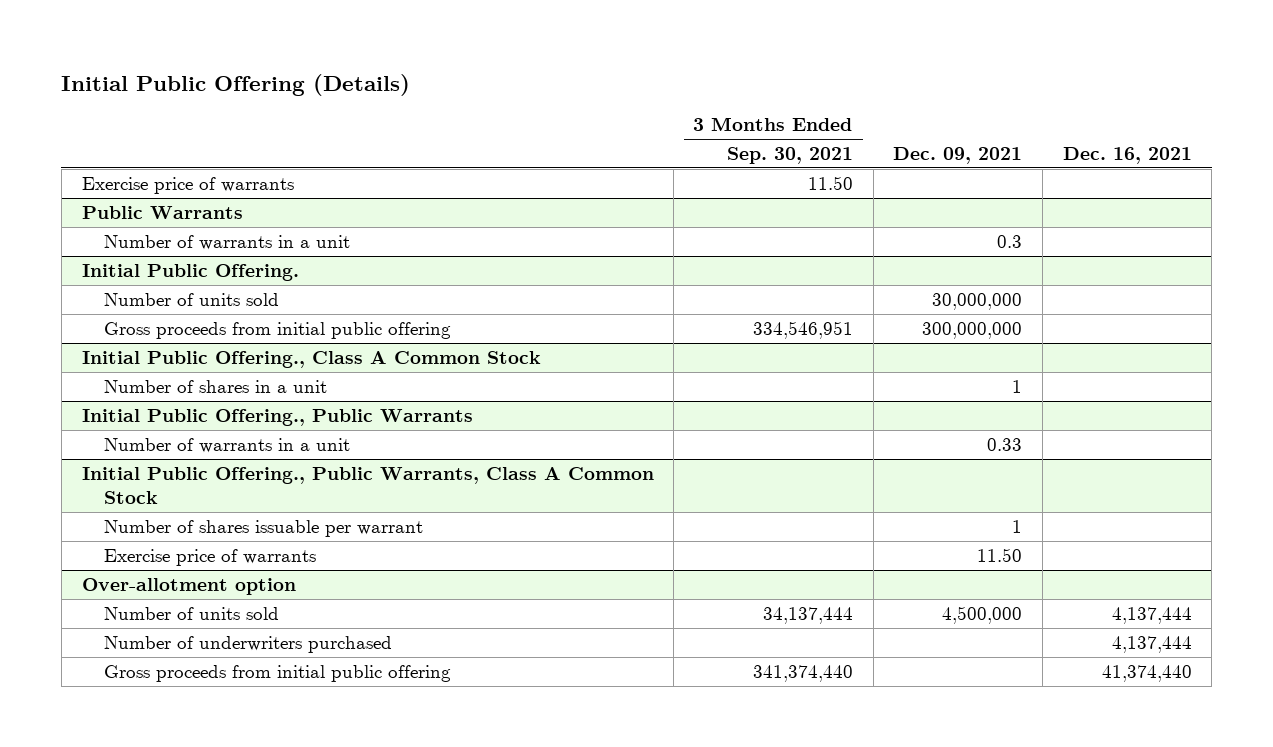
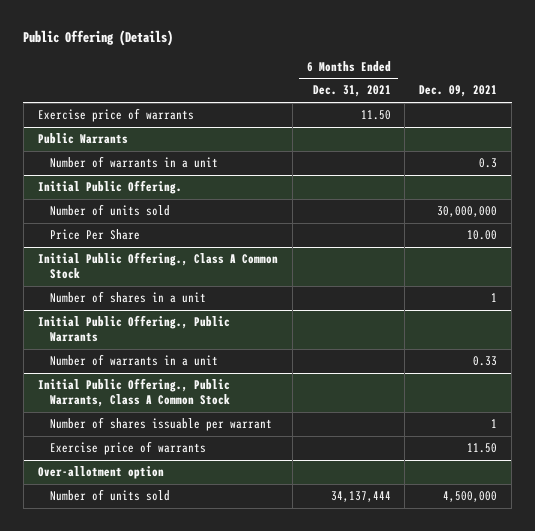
- Initial Public Offering (Details)
+ Public Offering (Details)
- | 3 Months Ended Sep. 30, 2021 | Dec. 09, 2021 | Dec. 16, 2021
+ | 6 Months Ended Dec. 31, 2021 | Dec. 09, 2021
@ Initial Public Offering.
- Gross proceeds from initial public offering | 334,546,951 | 300,000,000 |
+ Price Per Share | | 10.00
@ Over-allotment option
- Number of underwriters purchased | | | 4,137,444
- Gross proceeds from initial public offering | 341,374,440 | | 41,374,440

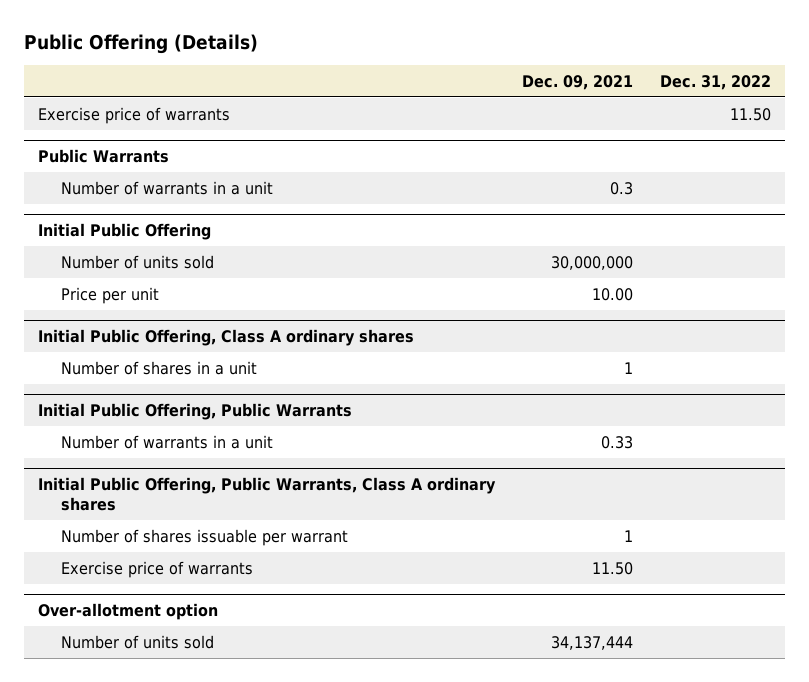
- | 6 Months Ended Dec. 31, 2021 | Dec. 09, 2021
+ | Dec. 09, 2021 | Dec. 31, 2022
- Initial Public Offering.
+ Initial Public Offering
- Price Per Share | | 10.00
- Initial Public Offering., Class A Common Stock
+ Price per unit | 10.00 |
+ Initial Public Offering, Class A ordinary shares
- Initial Public Offering., Public Warrants
+ Initial Public Offering, Public Warrants
- Initial Public Offering., Public Warrants, Class A Common Stock
+ Initial Public Offering, Public Warrants, Class A ordinary shares
@ Over-allotment option
- Number of units sold | 34,137,444 | 4,500,000
+ Number of units sold | 34,137,444 |

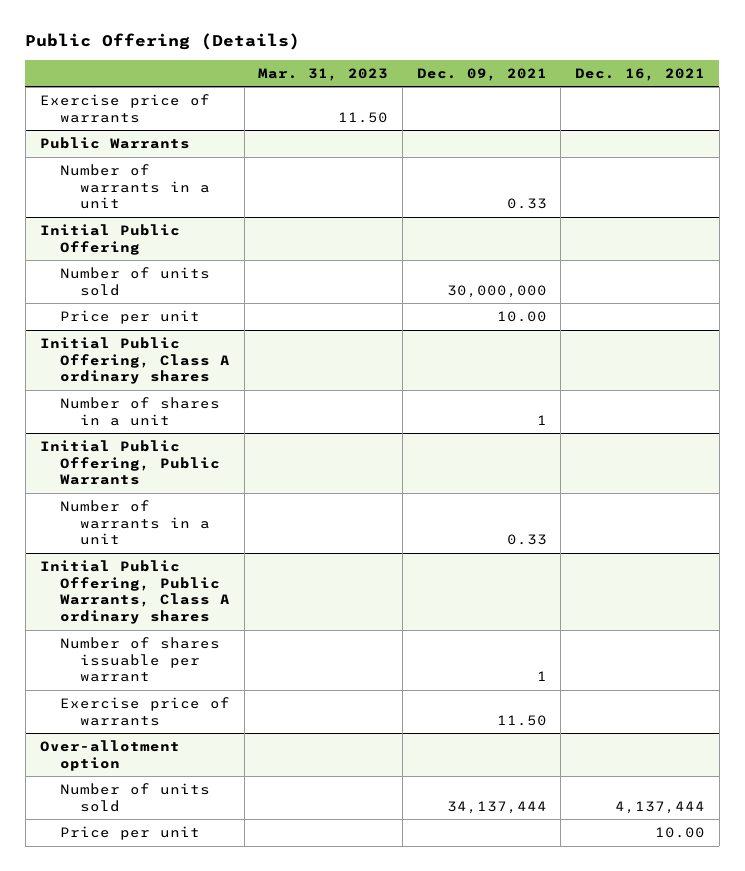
- | Dec. 09, 2021 | Dec. 31, 2022
+ | Mar. 31, 2023 | Dec. 09, 2021 | Dec. 16, 2021
@ Public Warrants
- Number of warrants in a unit | 0.3 |
+ Number of warrants in a unit | | 0.33 |
@ Over-allotment option
+ Price per unit | | | 10.00

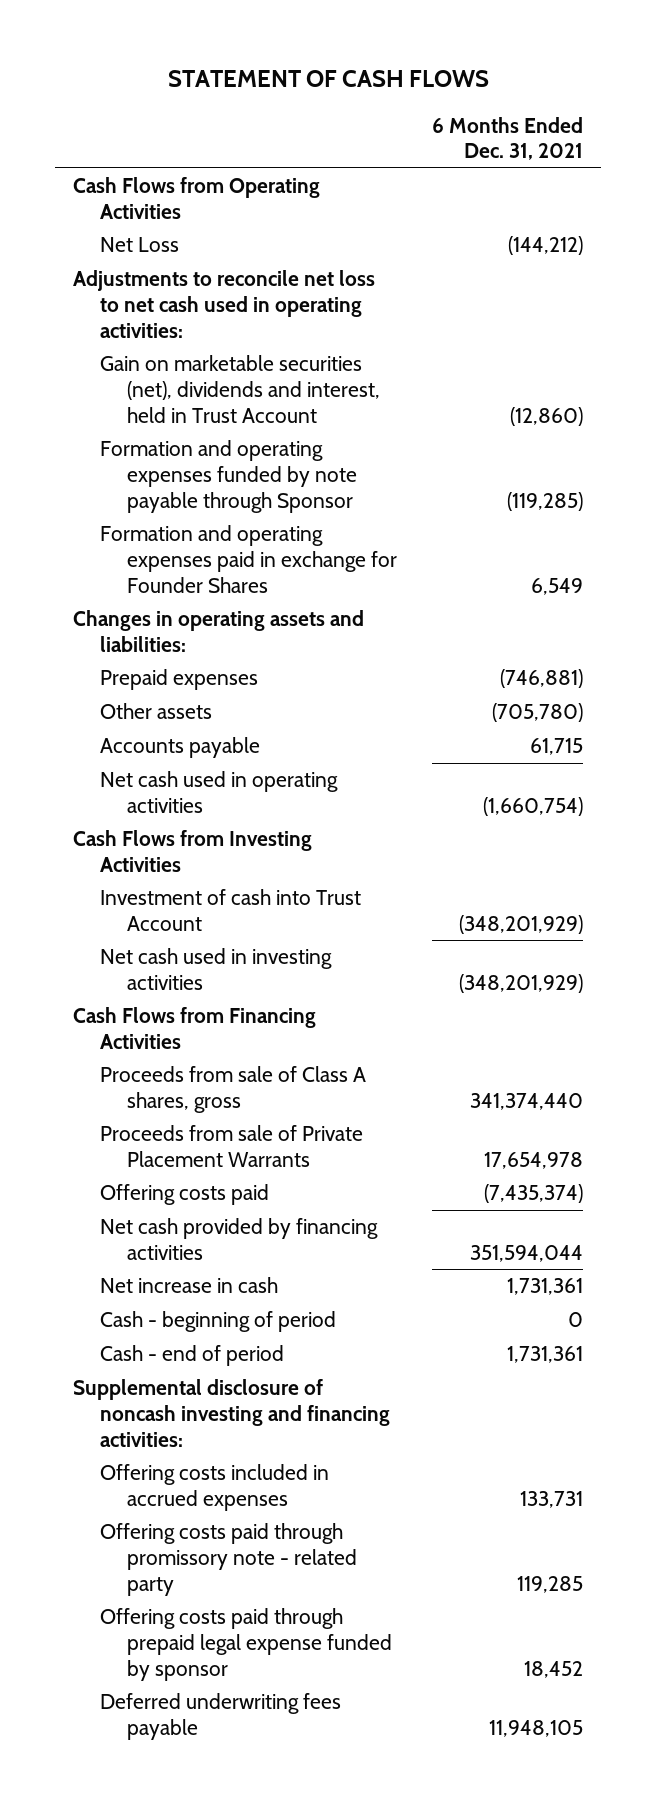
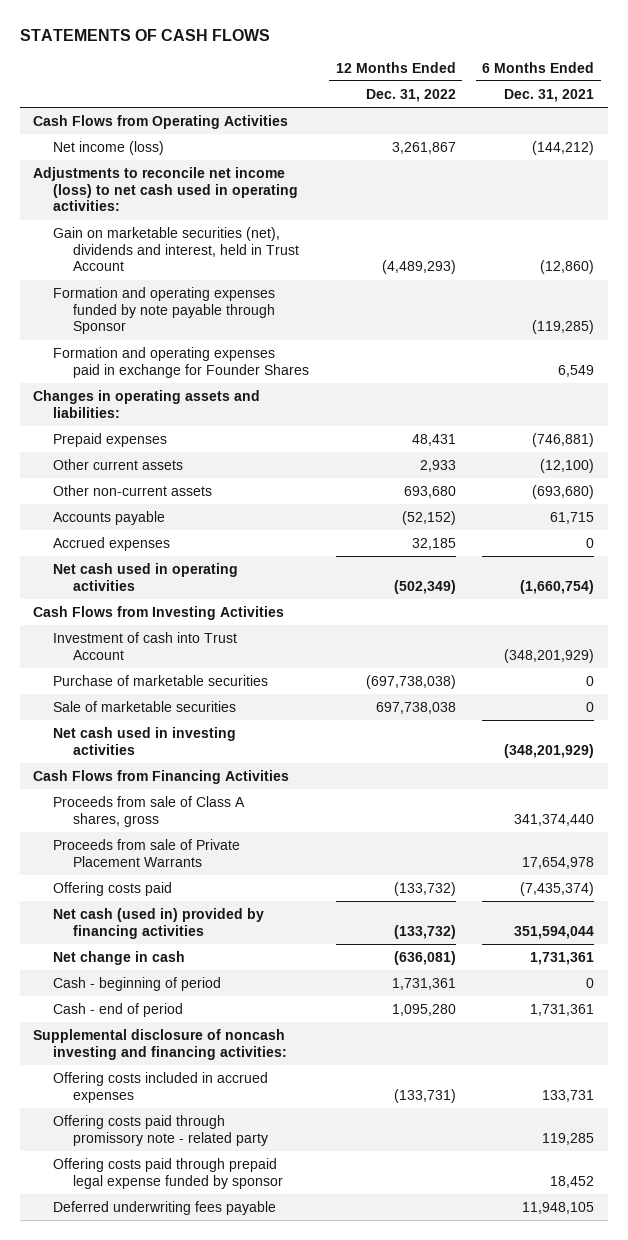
- STATEMENT OF CASH FLOWS
+ STATEMENTS OF CASH FLOWS
- | 6 Months Ended Dec. 31, 2021
+ | 12 Months Ended Dec. 31, 2022 | 6 Months Ended Dec. 31, 2021
- Net Loss | (144,212)
- Adjustments to reconcile net loss to net cash used in operating activities:
+ Net income (loss) | 3,261,867 | (144,212)
+ Adjustments to reconcile net income (loss) to net cash used in operating activities:
- Other assets | (705,780)
+ Other current assets | 2,933 | (12,100)
+ Other non-current assets | 693,680 | (693,680)
+ Accrued expenses | 32,185 | 0
+ Purchase of marketable securities | (697,738,038) | 0
+ Sale of marketable securities | 697,738,038 | 0
- Net cash provided by financing activities | 351,594,044
- Net increase in cash | 1,731,361
+ Net cash (used in) provided by financing activities | (133,732) | 351,594,044
+ Net change in cash | (636,081) | 1,731,361

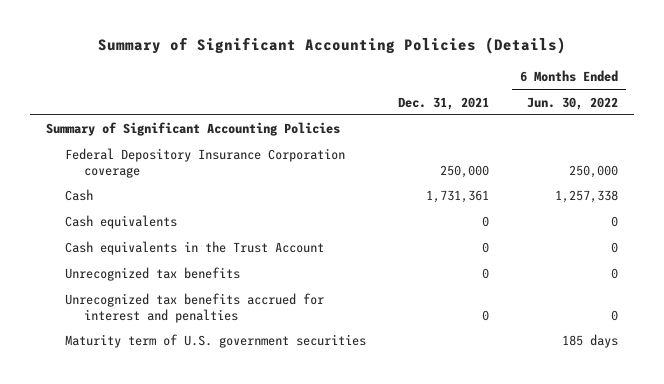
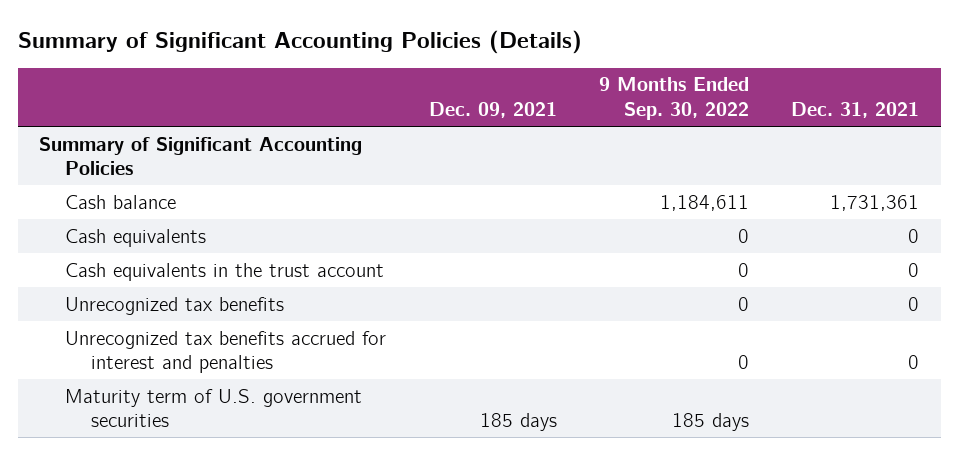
- | Dec. 31, 2021 | 6 Months Ended Jun. 30, 2022
+ | Dec. 09, 2021 | 9 Months Ended Sep. 30, 2022 | Dec. 31, 2021
- Federal Depository Insurance Corporation coverage | 250,000 | 250,000
- Cash | 1,731,361 | 1,257,338
+ Cash balance | | 1,184,611 | 1,731,361
- Cash equivalents in the Trust Account | 0 | 0
+ Cash equivalents in the trust account | | 0 | 0

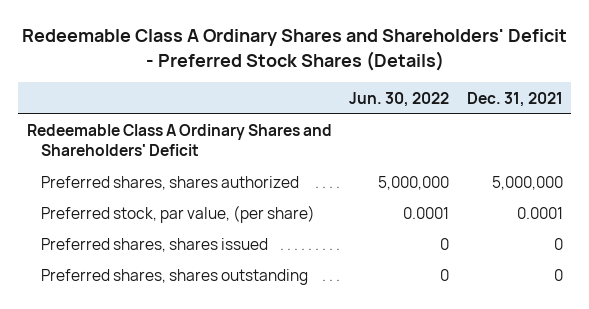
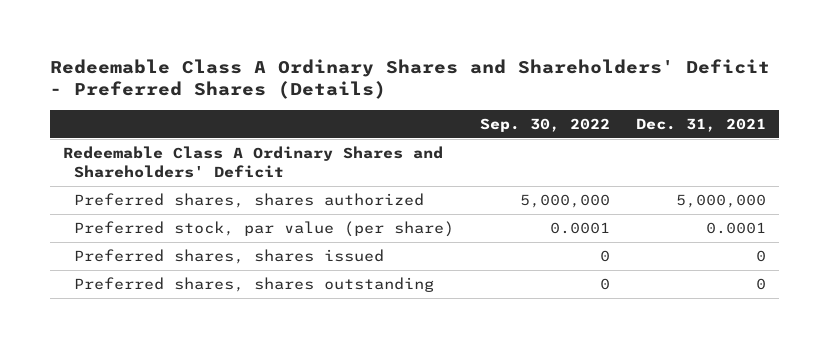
- Redeemable Class A Ordinary Shares and Shareholders' Deficit - Preferred Stock Shares (Details)
+ Redeemable Class A Ordinary Shares and Shareholders' Deficit - Preferred Shares (Details)
- | Jun. 30, 2022 | Dec. 31, 2021
+ | Sep. 30, 2022 | Dec. 31, 2021
- Preferred stock, par value, (per share) | 0.0001 | 0.0001
+ Preferred stock, par value (per share) | 0.0001 | 0.0001

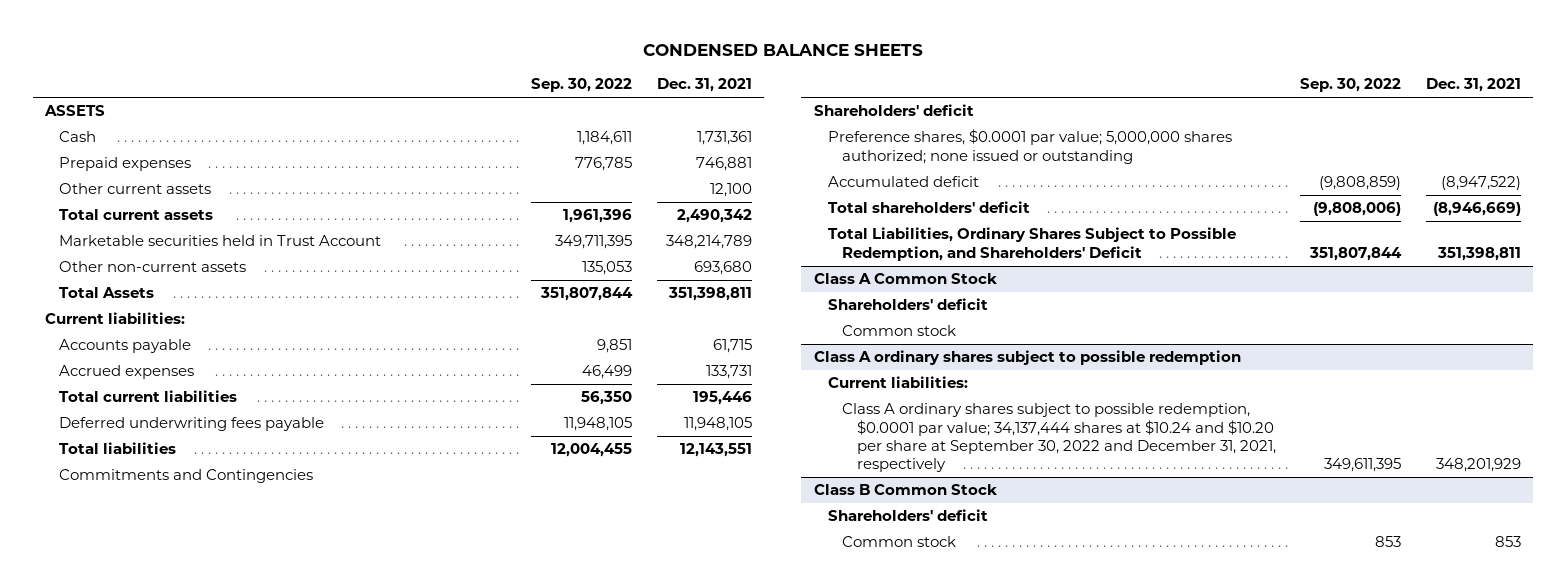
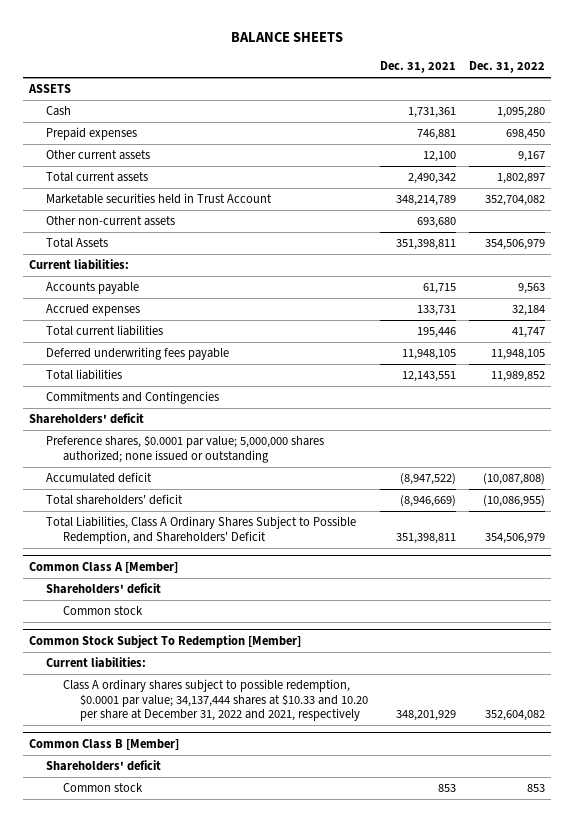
- CONDENSED BALANCE SHEETS
+ BALANCE SHEETS
- | Sep. 30, 2022 | Dec. 31, 2021
+ | Dec. 31, 2021 | Dec. 31, 2022
- Total Liabilities, Ordinary Shares Subject to Possible Redemption, and Shareholders' Deficit | 351,807,844 | 351,398,811
- Class A Common Stock
+ Total Liabilities, Class A Ordinary Shares Subject to Possible Redemption, and Shareholders' Deficit | 351,398,811 | 354,506,979
+ Common Class A [Member]
- Class A ordinary shares subject to possible redemption
+ Common Stock Subject To Redemption [Member]
- Class A ordinary shares subject to possible redemption, $0.0001 par value; 34,137,444 shares at $10.24 and $10.20 per share at September 30, 2022 and December 31, 2021, respectively | 349,611,395 | 348,201,929
- Class B Common Stock
+ Class A ordinary shares subject to possible redemption, $0.0001 par value; 34,137,444 shares at $10.33 and 10.20 per share at December 31, 2022 and 2021, respectively | 348,201,929 | 352,604,082
+ Common Class B [Member]

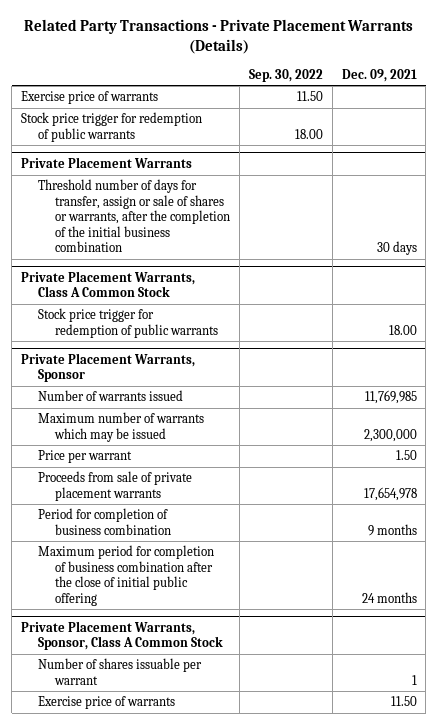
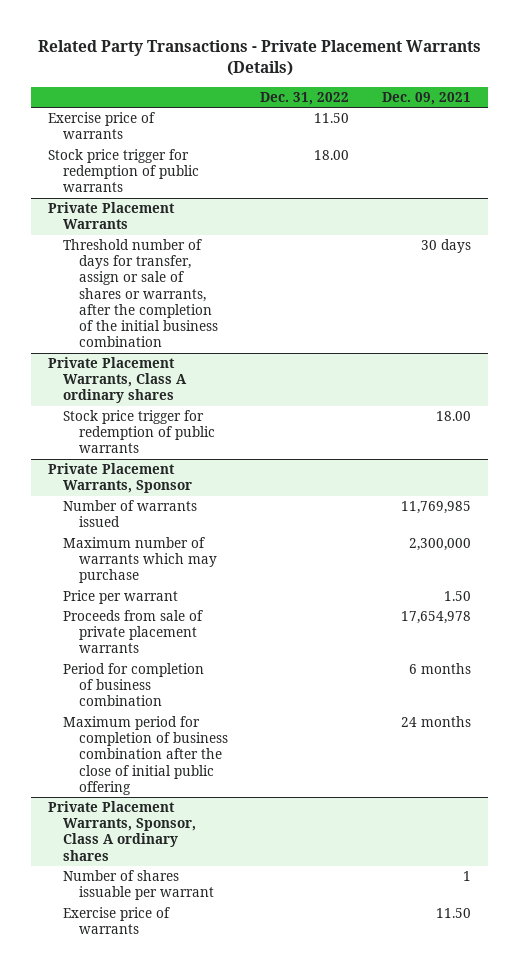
- | Sep. 30, 2022 | Dec. 09, 2021
+ | Dec. 31, 2022 | Dec. 09, 2021
- Private Placement Warrants, Class A Common Stock
+ Private Placement Warrants, Class A ordinary shares
@ Private Placement Warrants, Sponsor
- Maximum number of warrants which may be issued | | 2,300,000
+ Maximum number of warrants which may purchase | | 2,300,000
- Period for completion of business combination | | 9 months
+ Period for completion of business combination | | 6 months
- Private Placement Warrants, Sponsor, Class A Common Stock
+ Private Placement Warrants, Sponsor, Class A ordinary shares

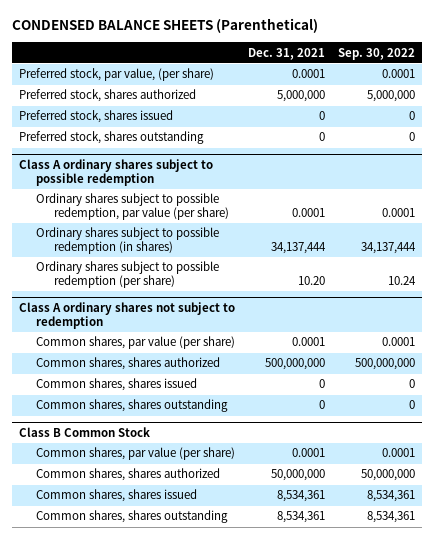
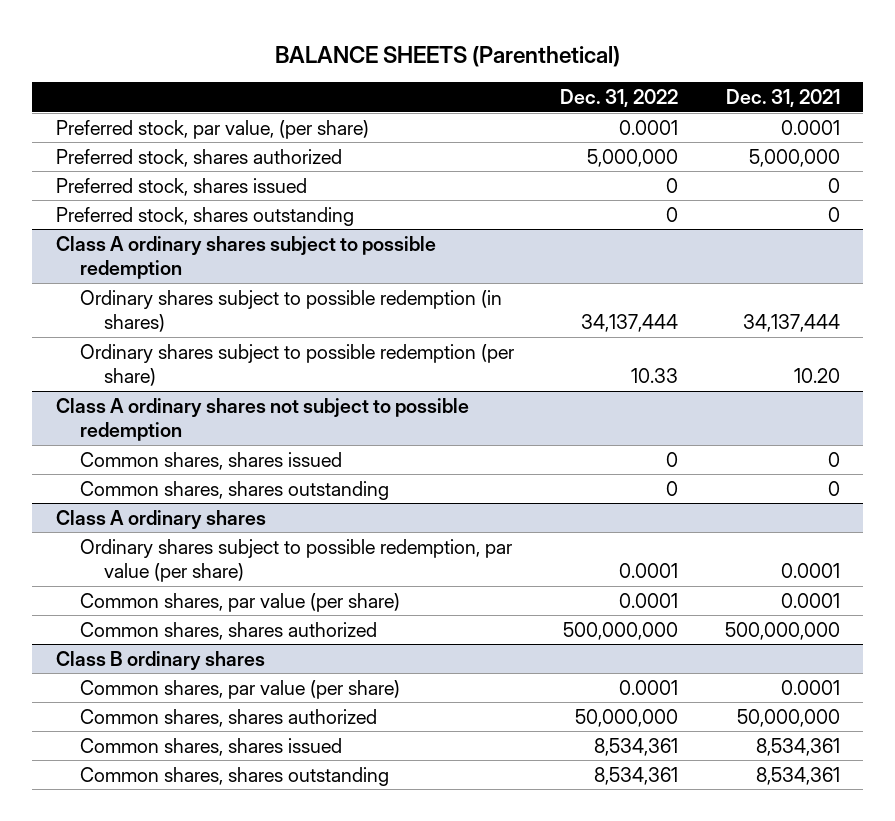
- CONDENSED BALANCE SHEETS (Parenthetical)
+ BALANCE SHEETS (Parenthetical)
- | Dec. 31, 2021 | Sep. 30, 2022
+ | Dec. 31, 2022 | Dec. 31, 2021
@ Class A ordinary shares subject to possible redemption
- Ordinary shares subject to possible redemption, par value (per share) | 0.0001 | 0.0001
- Class A ordinary shares not subject to redemption
- Common shares, par value (per share) | 0.0001 | 0.0001
- Common shares, shares authorized | 500,000,000 | 500,000,000
+ Class A ordinary shares not subject to possible redemption
- Class B Common Stock
+ Class A ordinary shares
+ Ordinary shares subject to possible redemption, par value (per share) | 0.0001 | 0.0001
+ Common shares, shares authorized | 500,000,000 | 500,000,000
+ Class B ordinary shares
+ Common shares, par value (per share) | 0.0001 | 0.0001

